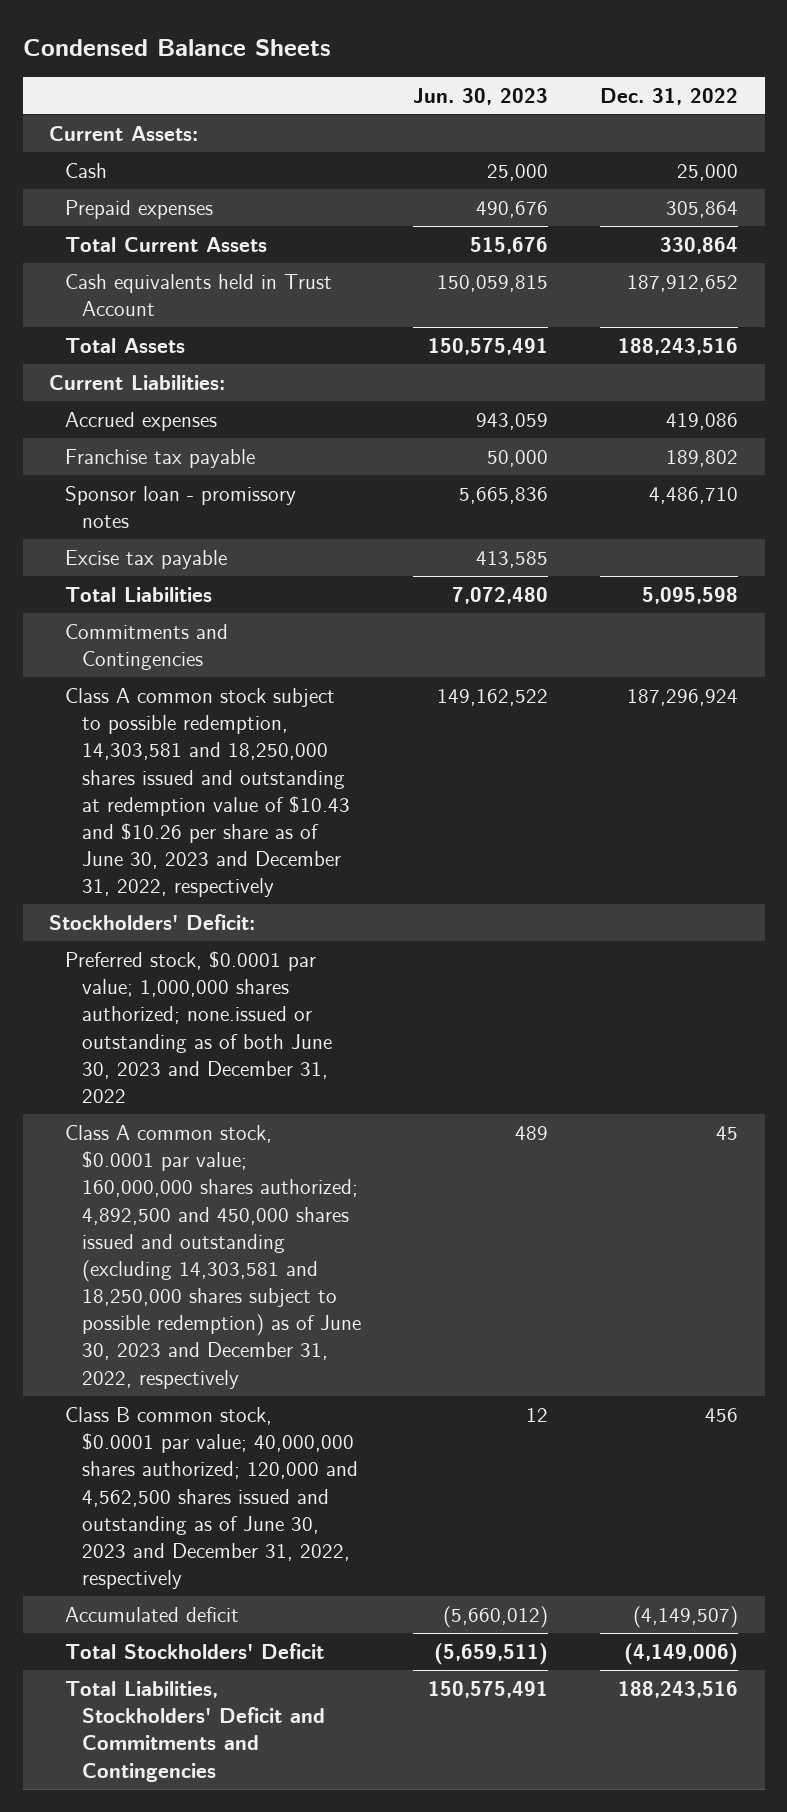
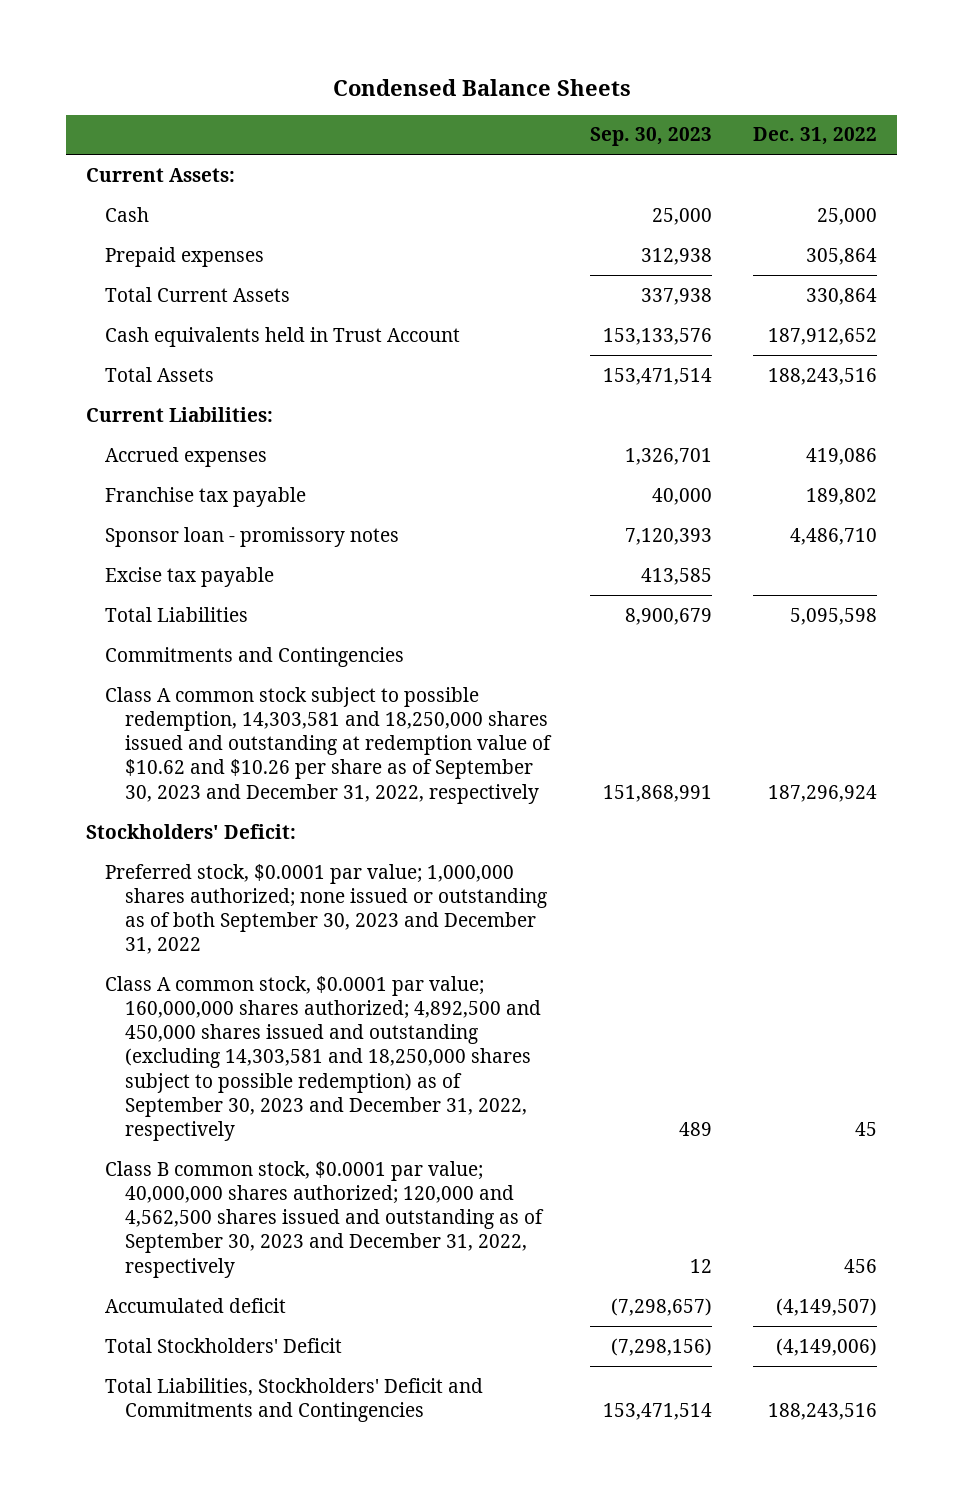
- | Jun. 30, 2023 | Dec. 31, 2022
+ | Sep. 30, 2023 | Dec. 31, 2022
- Class A common stock subject to possible redemption, 14,303,581 and 18,250,000 shares issued and outstanding at redemption value of $10.43 and $10.26 per share as of June 30, 2023 and December 31, 2022, respectively | 149,162,522 | 187,296,924
+ Class A common stock subject to possible redemption, 14,303,581 and 18,250,000 shares issued and outstanding at redemption value of $10.62 and $10.26 per share as of September 30, 2023 and December 31, 2022, respectively | 151,868,991 | 187,296,924
- Preferred stock, $0.0001 par value; 1,000,000 shares authorized; none.issued or outstanding as of both June 30, 2023 and December 31, 2022
- Class A common stock, $0.0001 par value; 160,000,000 shares authorized; 4,892,500 and 450,000 shares issued and outstanding (excluding 14,303,581 and 18,250,000 shares subject to possible redemption) as of June 30, 2023 and December 31, 2022, respectively | 489 | 45
- Class B common stock, $0.0001 par value; 40,000,000 shares authorized; 120,000 and 4,562,500 shares issued and outstanding as of June 30, 2023 and December 31, 2022, respectively | 12 | 456
+ Preferred stock, $0.0001 par value; 1,000,000 shares authorized; none issued or outstanding as of both September 30, 2023 and December 31, 2022
+ Class A common stock, $0.0001 par value; 160,000,000 shares authorized; 4,892,500 and 450,000 shares issued and outstanding (excluding 14,303,581 and 18,250,000 shares subject to possible redemption) as of September 30, 2023 and December 31, 2022, respectively | 489 | 45
+ Class B common stock, $0.0001 par value; 40,000,000 shares authorized; 120,000 and 4,562,500 shares issued and outstanding as of September 30, 2023 and December 31, 2022, respectively | 12 | 456

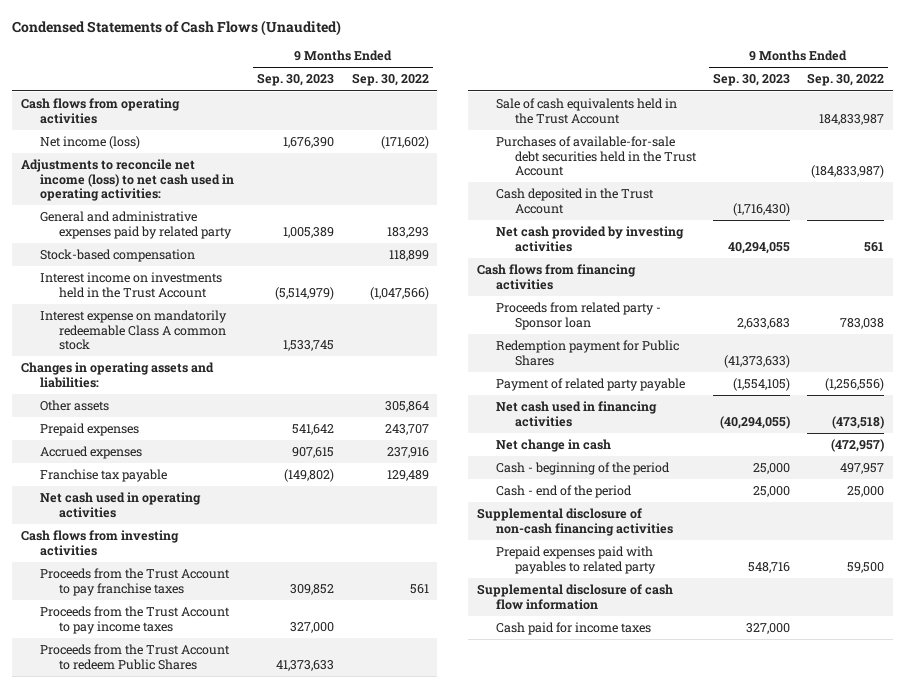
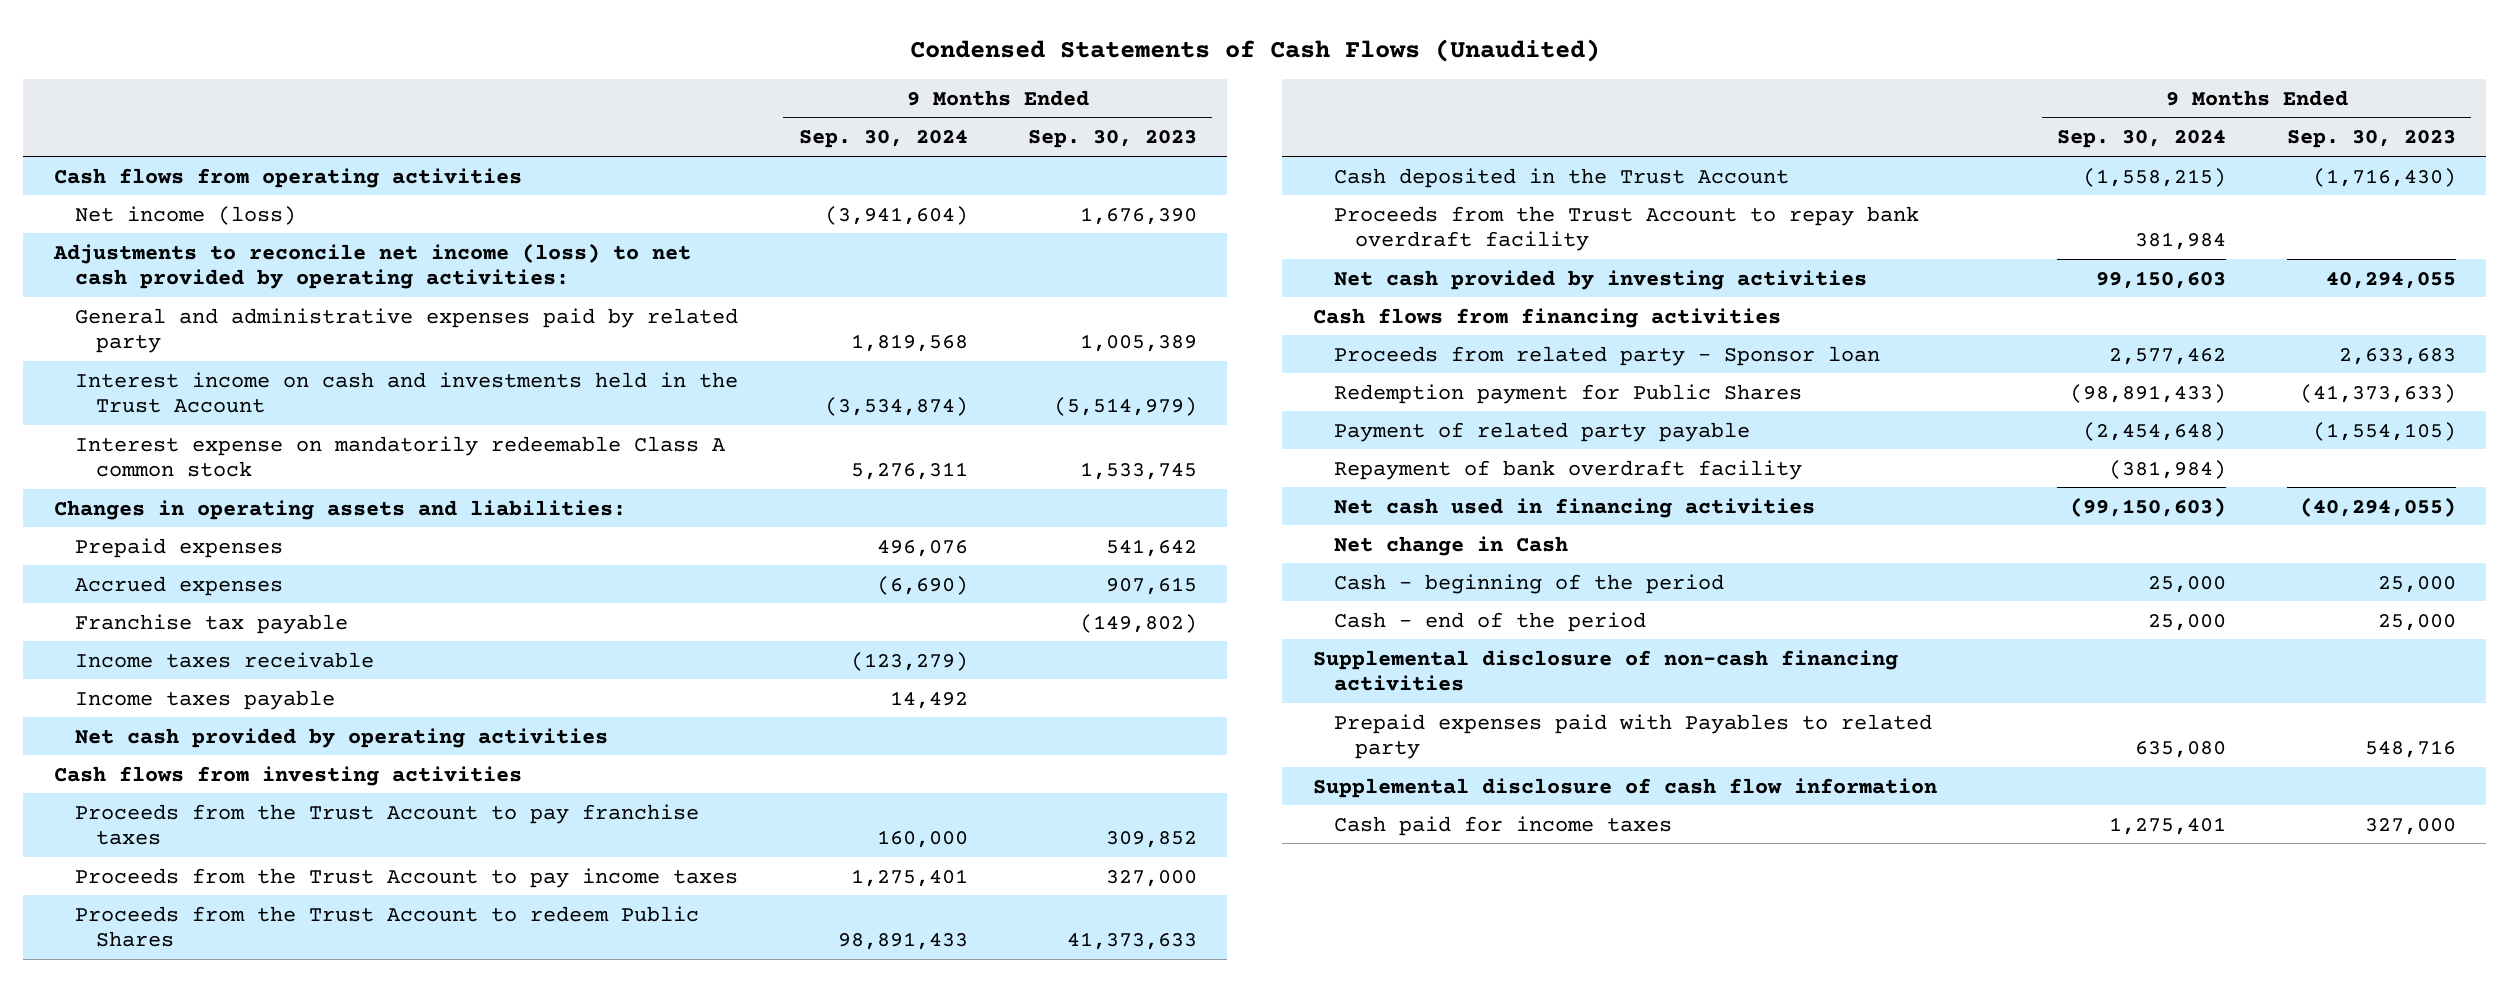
- | 9 Months Ended Sep. 30, 2023 | 9 Months Ended Sep. 30, 2022
+ | 9 Months Ended Sep. 30, 2024 | 9 Months Ended Sep. 30, 2023
- Adjustments to reconcile net income (loss) to net cash used in operating activities:
+ Adjustments to reconcile net income (loss) to net cash provided by operating activities:
- Stock-based compensation | | 118,899
- Interest income on investments held in the Trust Account | (5,514,979) | (1,047,566)
+ Interest income on cash and investments held in the Trust Account | (3,534,874) | (5,514,979)
- Other assets | | 305,864
- Net cash used in operating activities
+ Income taxes receivable | (123,279) |
+ Income taxes payable | 14,492 |
+ Net cash provided by operating activities
- Sale of cash equivalents held in the Trust Account | | 184,833,987
- Purchases of available-for-sale debt securities held in the Trust Account | | (184,833,987)
+ Proceeds from the Trust Account to repay bank overdraft facility | 381,984 |
+ Repayment of bank overdraft facility | (381,984) |
- Net change in cash | | (472,957)
+ Net change in Cash
- Prepaid expenses paid with payables to related party | 548,716 | 59,500
+ Prepaid expenses paid with Payables to related party | 635,080 | 548,716

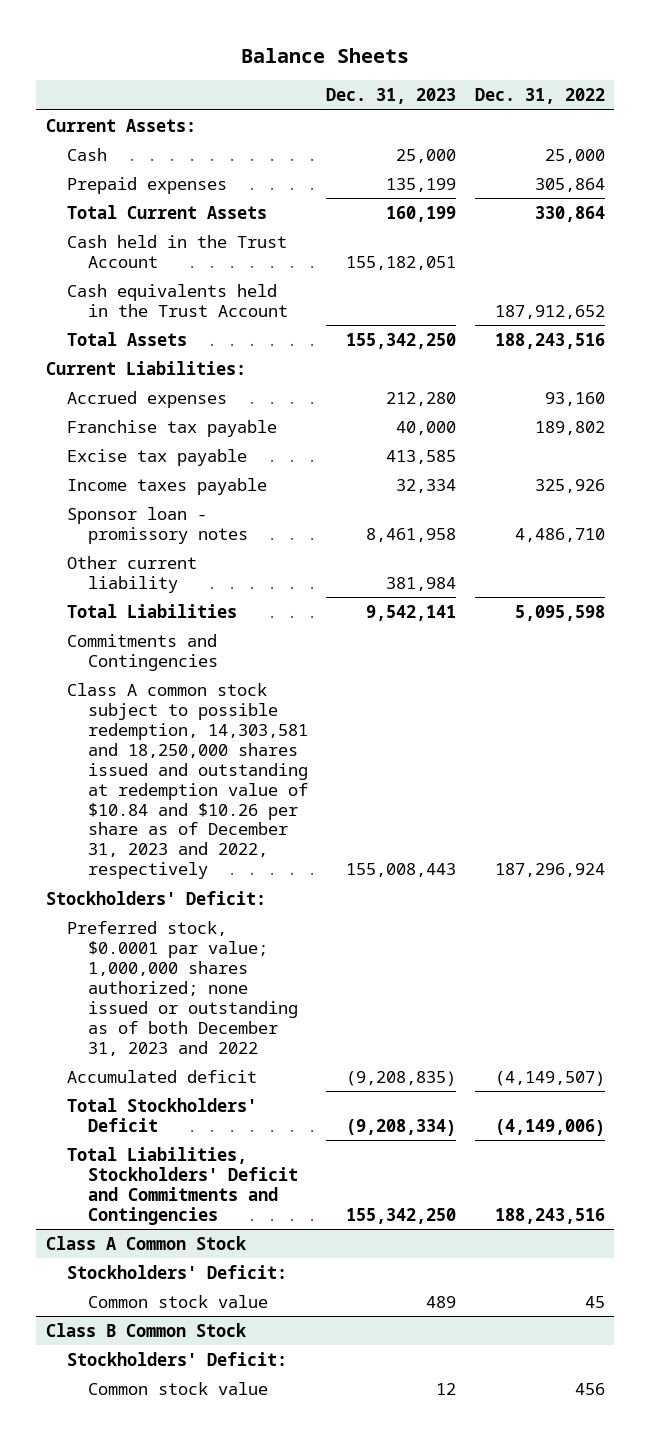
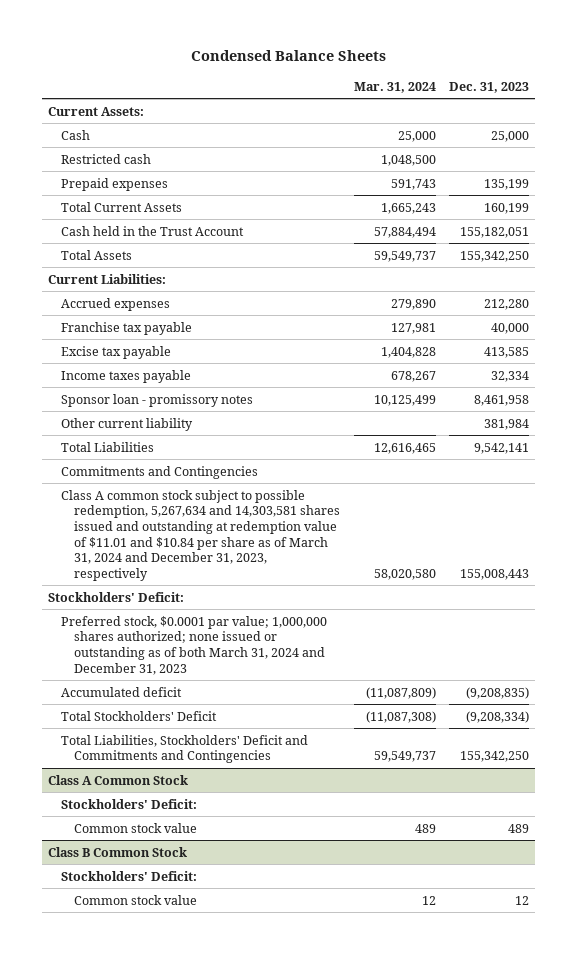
- Balance Sheets
+ Condensed Balance Sheets
- | Dec. 31, 2023 | Dec. 31, 2022
+ | Mar. 31, 2024 | Dec. 31, 2023
+ Restricted cash | 1,048,500 |
- Cash equivalents held in the Trust Account | | 187,912,652
- Class A common stock subject to possible redemption, 14,303,581 and 18,250,000 shares issued and outstanding at redemption value of $10.84 and $10.26 per share as of December 31, 2023 and 2022, respectively | 155,008,443 | 187,296,924
+ Class A common stock subject to possible redemption, 5,267,634 and 14,303,581 shares issued and outstanding at redemption value of $11.01 and $10.84 per share as of March 31, 2024 and December 31, 2023, respectively | 58,020,580 | 155,008,443
- Preferred stock, $0.0001 par value; 1,000,000 shares authorized; none issued or outstanding as of both December 31, 2023 and 2022
+ Preferred stock, $0.0001 par value; 1,000,000 shares authorized; none issued or outstanding as of both March 31, 2024 and December 31, 2023

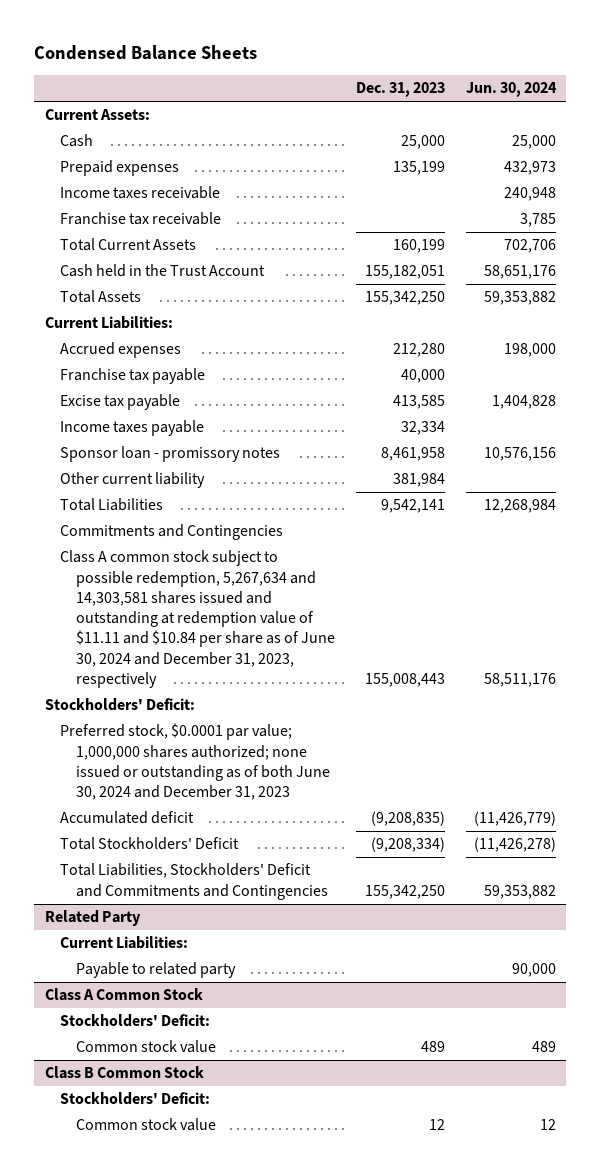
- | Mar. 31, 2024 | Dec. 31, 2023
+ | Dec. 31, 2023 | Jun. 30, 2024
- Restricted cash | 1,048,500 |
+ Income taxes receivable | | 240,948
+ Franchise tax receivable | | 3,785
- Class A common stock subject to possible redemption, 5,267,634 and 14,303,581 shares issued and outstanding at redemption value of $11.01 and $10.84 per share as of March 31, 2024 and December 31, 2023, respectively | 58,020,580 | 155,008,443
+ Class A common stock subject to possible redemption, 5,267,634 and 14,303,581 shares issued and outstanding at redemption value of $11.11 and $10.84 per share as of June 30, 2024 and December 31, 2023, respectively | 155,008,443 | 58,511,176
- Preferred stock, $0.0001 par value; 1,000,000 shares authorized; none issued or outstanding as of both March 31, 2024 and December 31, 2023
+ Preferred stock, $0.0001 par value; 1,000,000 shares authorized; none issued or outstanding as of both June 30, 2024 and December 31, 2023
+ Related Party
+ Current Liabilities:
+ Payable to related party | | 90,000

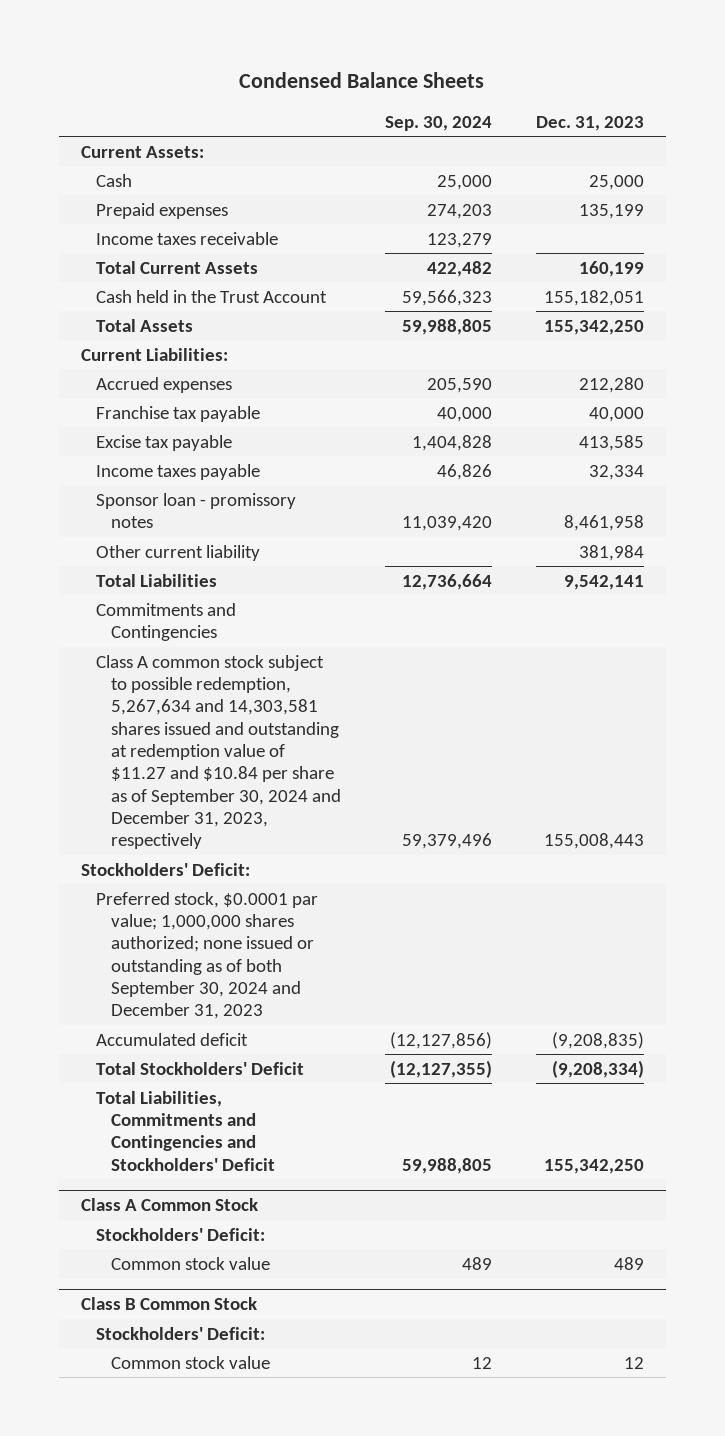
- | Dec. 31, 2023 | Jun. 30, 2024
+ | Sep. 30, 2024 | Dec. 31, 2023
- Franchise tax receivable | | 3,785
- Class A common stock subject to possible redemption, 5,267,634 and 14,303,581 shares issued and outstanding at redemption value of $11.11 and $10.84 per share as of June 30, 2024 and December 31, 2023, respectively | 155,008,443 | 58,511,176
+ Class A common stock subject to possible redemption, 5,267,634 and 14,303,581 shares issued and outstanding at redemption value of $11.27 and $10.84 per share as of September 30, 2024 and December 31, 2023, respectively | 59,379,496 | 155,008,443
- Preferred stock, $0.0001 par value; 1,000,000 shares authorized; none issued or outstanding as of both June 30, 2024 and December 31, 2023
+ Preferred stock, $0.0001 par value; 1,000,000 shares authorized; none issued or outstanding as of both September 30, 2024 and December 31, 2023
- Total Liabilities, Stockholders' Deficit and Commitments and Contingencies | 155,342,250 | 59,353,882
- Related Party
- Current Liabilities:
- Payable to related party | | 90,000
+ Total Liabilities, Commitments and Contingencies and Stockholders' Deficit | 59,988,805 | 155,342,250

